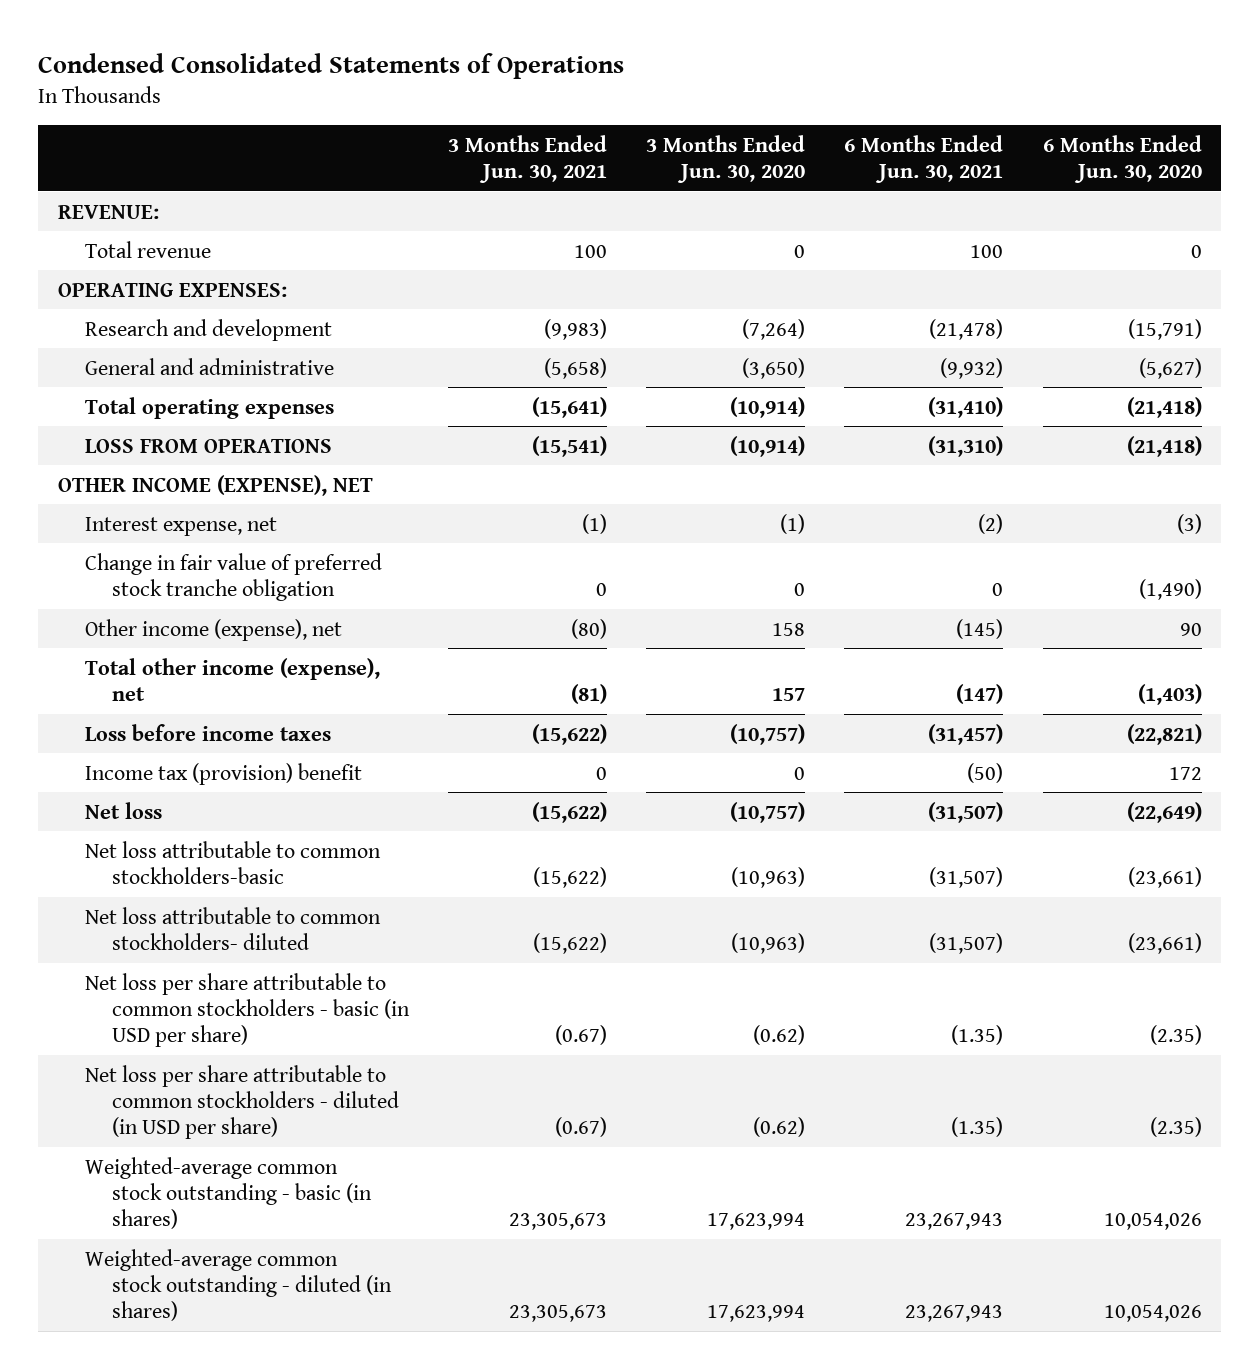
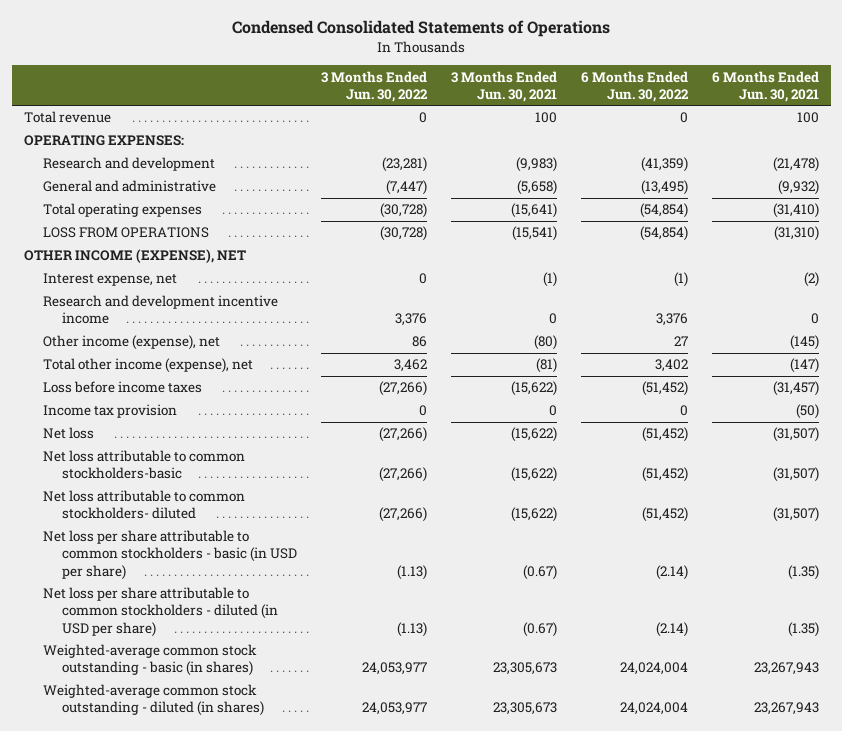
- | 3 Months Ended Jun. 30, 2021 | 3 Months Ended Jun. 30, 2020 | 6 Months Ended Jun. 30, 2021 | 6 Months Ended Jun. 30, 2020
+ | 3 Months Ended Jun. 30, 2022 | 3 Months Ended Jun. 30, 2021 | 6 Months Ended Jun. 30, 2022 | 6 Months Ended Jun. 30, 2021
- REVENUE:
- Change in fair value of preferred stock tranche obligation | 0 | 0 | 0 | (1,490)
+ Research and development incentive income | 3,376 | 0 | 3,376 | 0
- Income tax (provision) benefit | 0 | 0 | (50) | 172
+ Income tax provision | 0 | 0 | 0 | (50)

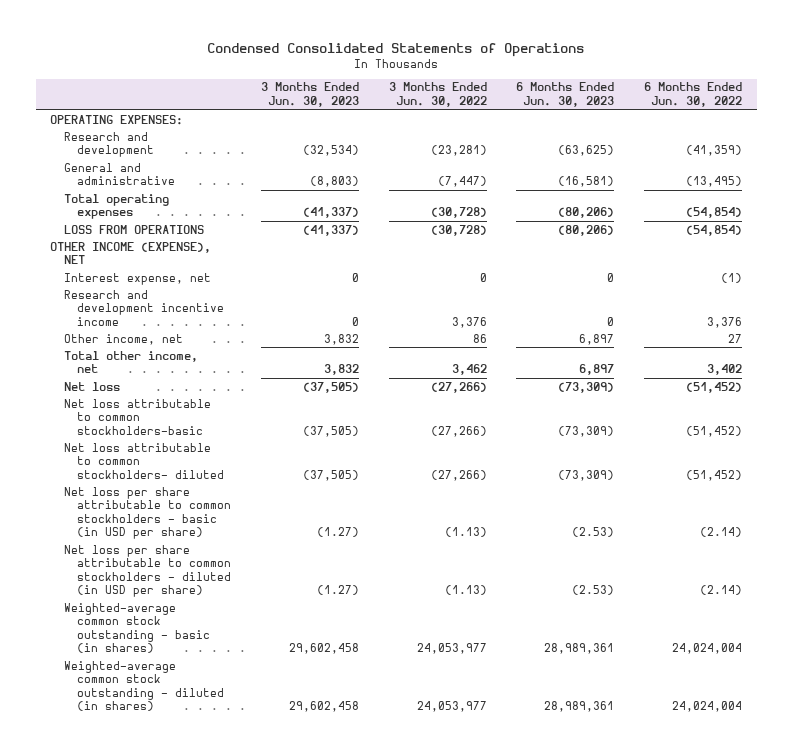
- | 3 Months Ended Jun. 30, 2022 | 3 Months Ended Jun. 30, 2021 | 6 Months Ended Jun. 30, 2022 | 6 Months Ended Jun. 30, 2021
+ | 3 Months Ended Jun. 30, 2023 | 3 Months Ended Jun. 30, 2022 | 6 Months Ended Jun. 30, 2023 | 6 Months Ended Jun. 30, 2022
- Total revenue | 0 | 100 | 0 | 100
- Other income (expense), net | 86 | (80) | 27 | (145)
- Total other income (expense), net | 3,462 | (81) | 3,402 | (147)
- Loss before income taxes | (27,266) | (15,622) | (51,452) | (31,457)
- Income tax provision | 0 | 0 | 0 | (50)
+ Other income, net | 3,832 | 86 | 6,897 | 27
+ Total other income, net | 3,832 | 3,462 | 6,897 | 3,402

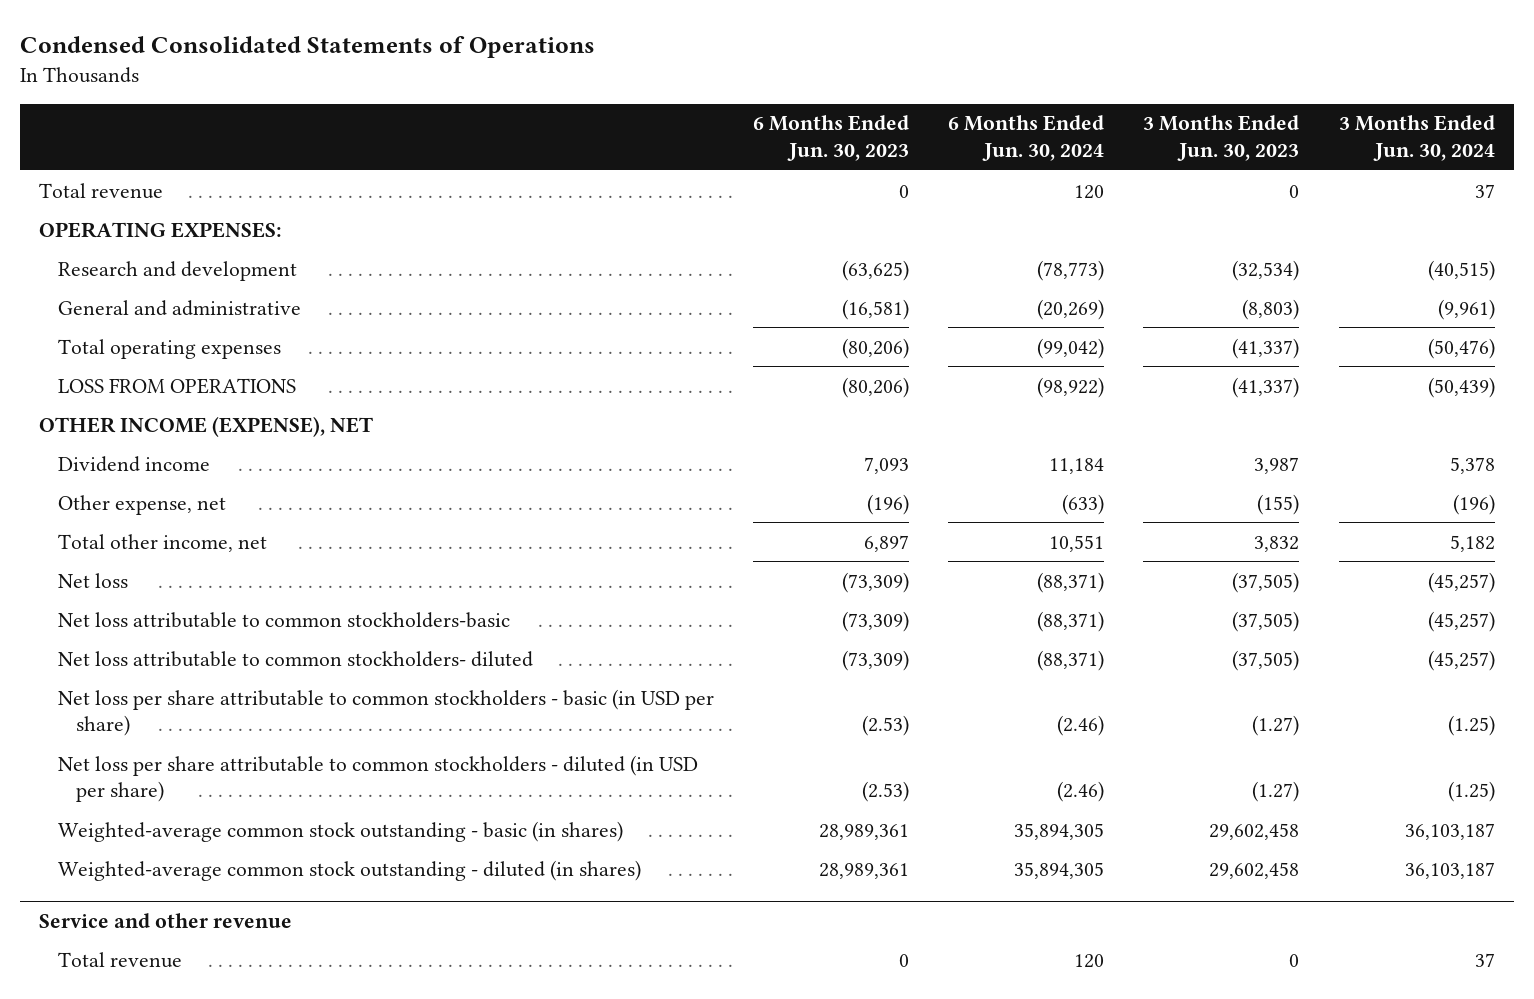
- | 3 Months Ended Jun. 30, 2023 | 3 Months Ended Jun. 30, 2022 | 6 Months Ended Jun. 30, 2023 | 6 Months Ended Jun. 30, 2022
+ | 6 Months Ended Jun. 30, 2023 | 6 Months Ended Jun. 30, 2024 | 3 Months Ended Jun. 30, 2023 | 3 Months Ended Jun. 30, 2024
+ Total revenue | 0 | 120 | 0 | 37
- Interest expense, net | 0 | 0 | 0 | (1)
- Research and development incentive income | 0 | 3,376 | 0 | 3,376
- Other income, net | 3,832 | 86 | 6,897 | 27
+ Dividend income | 7,093 | 11,184 | 3,987 | 5,378
+ Other expense, net | (196) | (633) | (155) | (196)
+ Service and other revenue
+ Total revenue | 0 | 120 | 0 | 37

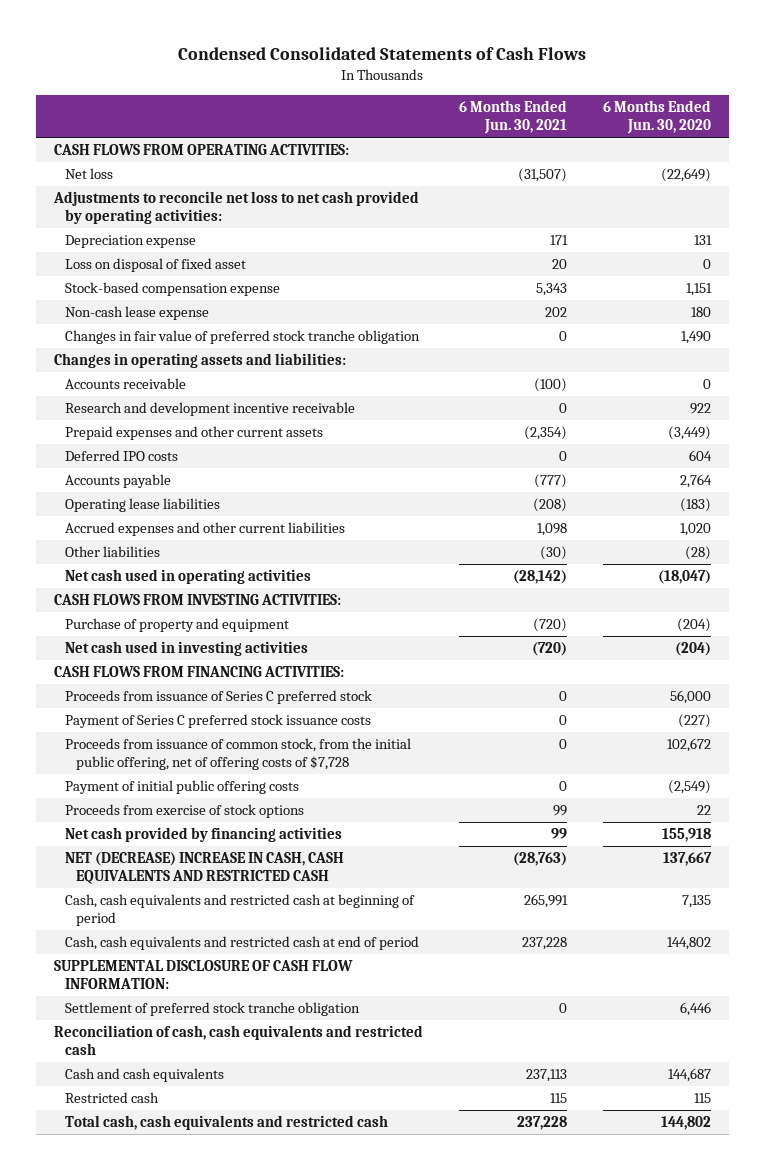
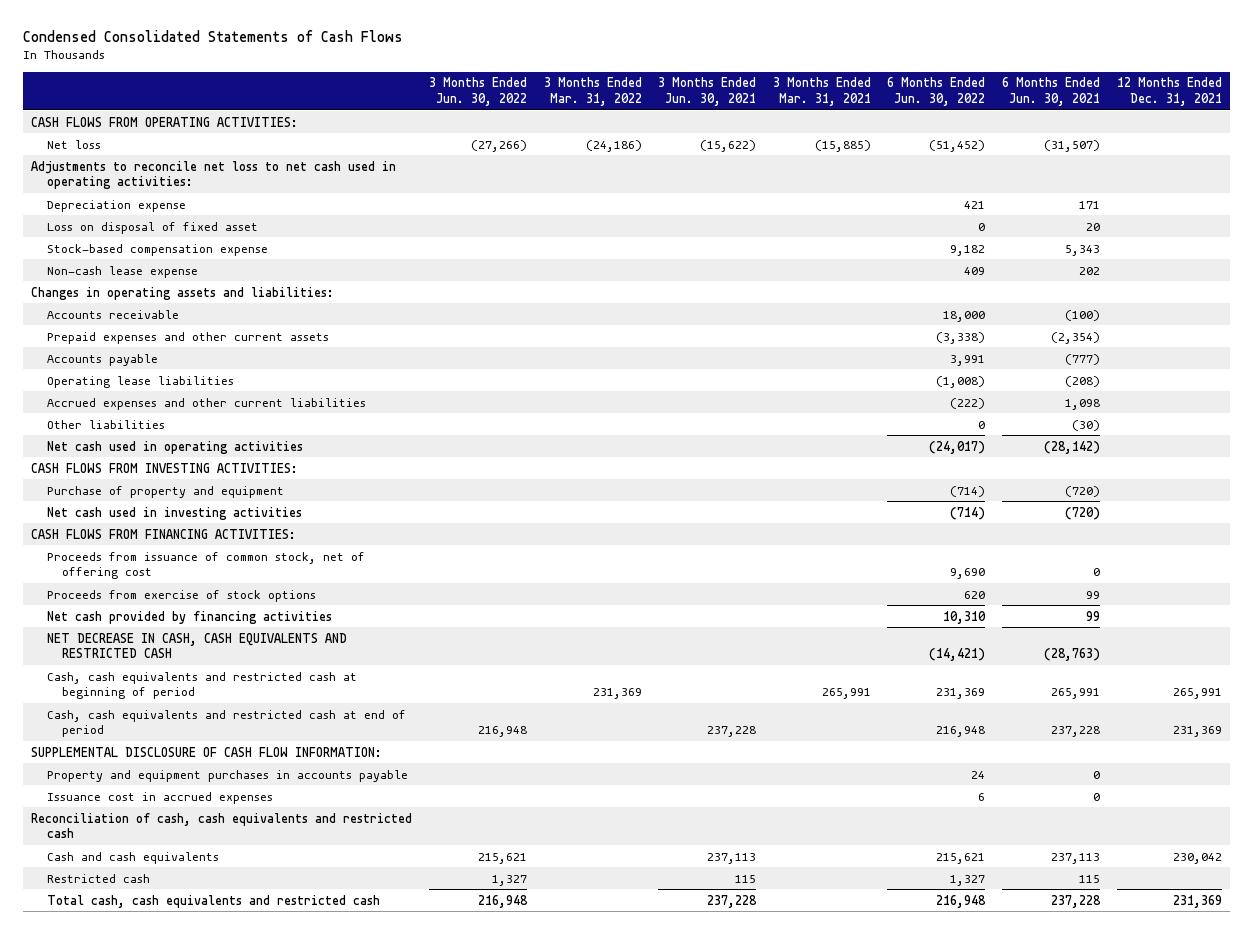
- | 6 Months Ended Jun. 30, 2021 | 6 Months Ended Jun. 30, 2020
+ | 3 Months Ended Jun. 30, 2022 | 3 Months Ended Mar. 31, 2022 | 3 Months Ended Jun. 30, 2021 | 3 Months Ended Mar. 31, 2021 | 6 Months Ended Jun. 30, 2022 | 6 Months Ended Jun. 30, 2021 | 12 Months Ended Dec. 31, 2021
- Adjustments to reconcile net loss to net cash provided by operating activities:
+ Adjustments to reconcile net loss to net cash used in operating activities:
- Changes in fair value of preferred stock tranche obligation | 0 | 1,490
- Research and development incentive receivable | 0 | 922
- Deferred IPO costs | 0 | 604
- Proceeds from issuance of Series C preferred stock | 0 | 56,000
- Payment of Series C preferred stock issuance costs | 0 | (227)
- Proceeds from issuance of common stock, from the initial public offering, net of offering costs of $7,728 | 0 | 102,672
- Payment of initial public offering costs | 0 | (2,549)
+ Proceeds from issuance of common stock, net of offering cost | | | | | 9,690 | 0 |
- NET (DECREASE) INCREASE IN CASH, CASH EQUIVALENTS AND RESTRICTED CASH | (28,763) | 137,667
+ NET DECREASE IN CASH, CASH EQUIVALENTS AND RESTRICTED CASH | | | | | (14,421) | (28,763) |
- Settlement of preferred stock tranche obligation | 0 | 6,446
+ Property and equipment purchases in accounts payable | | | | | 24 | 0 |
+ Issuance cost in accrued expenses | | | | | 6 | 0 |

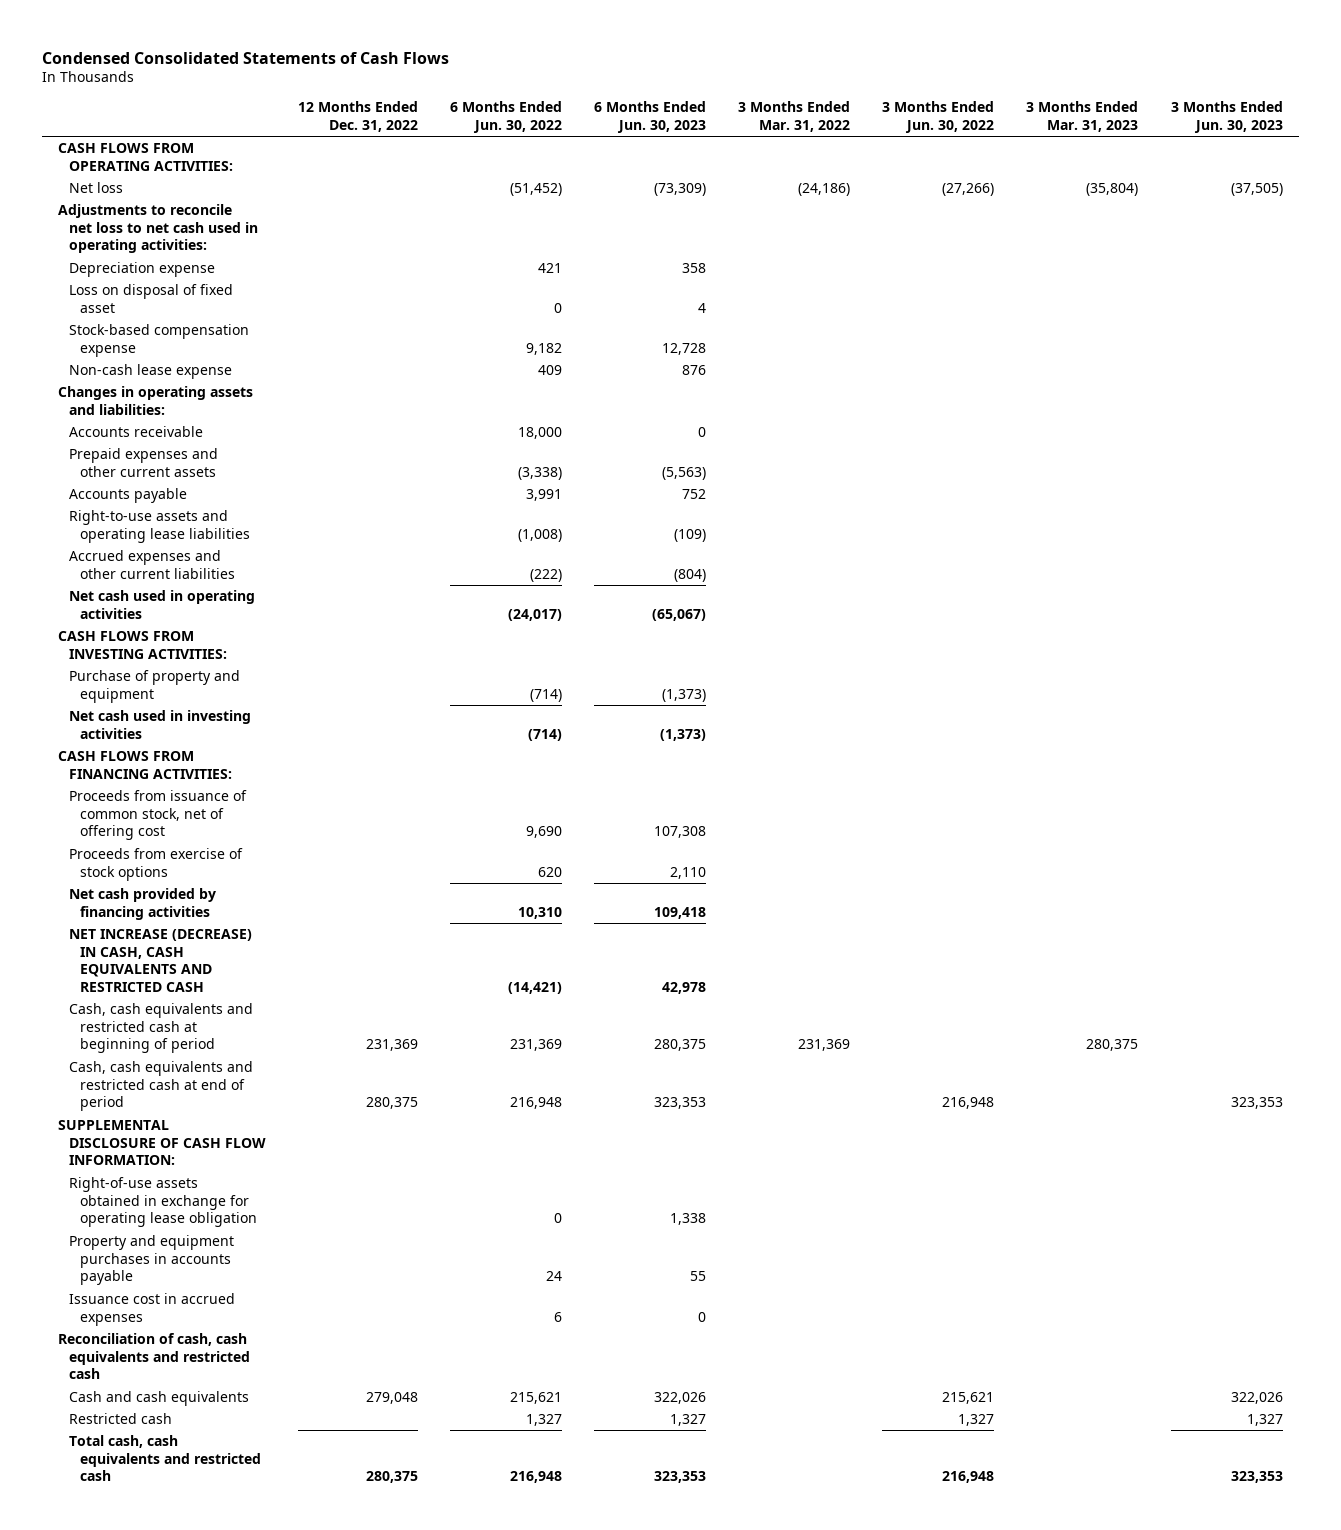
- | 3 Months Ended Jun. 30, 2022 | 3 Months Ended Mar. 31, 2022 | 3 Months Ended Jun. 30, 2021 | 3 Months Ended Mar. 31, 2021 | 6 Months Ended Jun. 30, 2022 | 6 Months Ended Jun. 30, 2021 | 12 Months Ended Dec. 31, 2021
+ | 12 Months Ended Dec. 31, 2022 | 6 Months Ended Jun. 30, 2022 | 6 Months Ended Jun. 30, 2023 | 3 Months Ended Mar. 31, 2022 | 3 Months Ended Jun. 30, 2022 | 3 Months Ended Mar. 31, 2023 | 3 Months Ended Jun. 30, 2023
- Operating lease liabilities | | | | | (1,008) | (208) |
+ Right-to-use assets and operating lease liabilities | | (1,008) | (109) | | | |
- Other liabilities | | | | | 0 | (30) |
- NET DECREASE IN CASH, CASH EQUIVALENTS AND RESTRICTED CASH | | | | | (14,421) | (28,763) |
+ NET INCREASE (DECREASE) IN CASH, CASH EQUIVALENTS AND RESTRICTED CASH | | (14,421) | 42,978 | | | |
+ Right-of-use assets obtained in exchange for operating lease obligation | | 0 | 1,338 | | | |

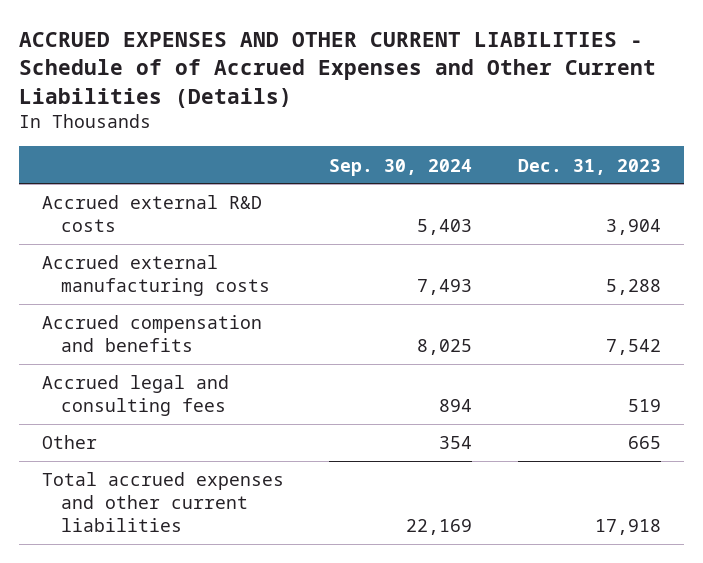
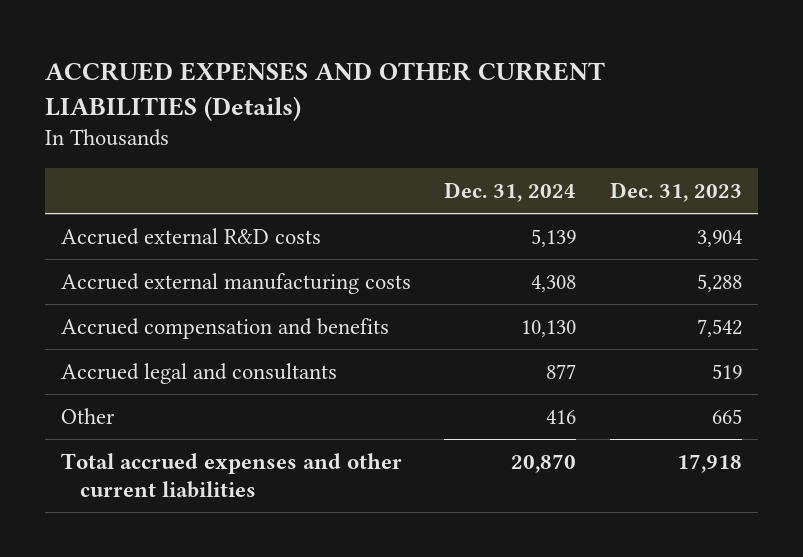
- ACCRUED EXPENSES AND OTHER CURRENT LIABILITIES - Schedule of of Accrued Expenses and Other Current Liabilities (Details)
+ ACCRUED EXPENSES AND OTHER CURRENT LIABILITIES (Details)
- | Sep. 30, 2024 | Dec. 31, 2023
+ | Dec. 31, 2024 | Dec. 31, 2023
- Accrued legal and consulting fees | 894 | 519
+ Accrued legal and consultants | 877 | 519

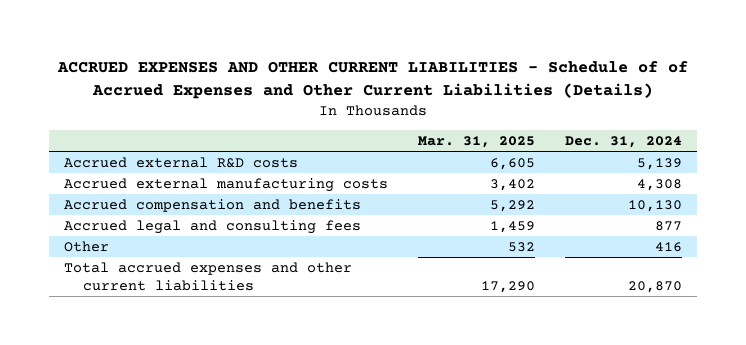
- ACCRUED EXPENSES AND OTHER CURRENT LIABILITIES (Details)
+ ACCRUED EXPENSES AND OTHER CURRENT LIABILITIES - Schedule of of Accrued Expenses and Other Current Liabilities (Details)
- | Dec. 31, 2024 | Dec. 31, 2023
+ | Mar. 31, 2025 | Dec. 31, 2024
- Accrued legal and consultants | 877 | 519
+ Accrued legal and consulting fees | 1,459 | 877

